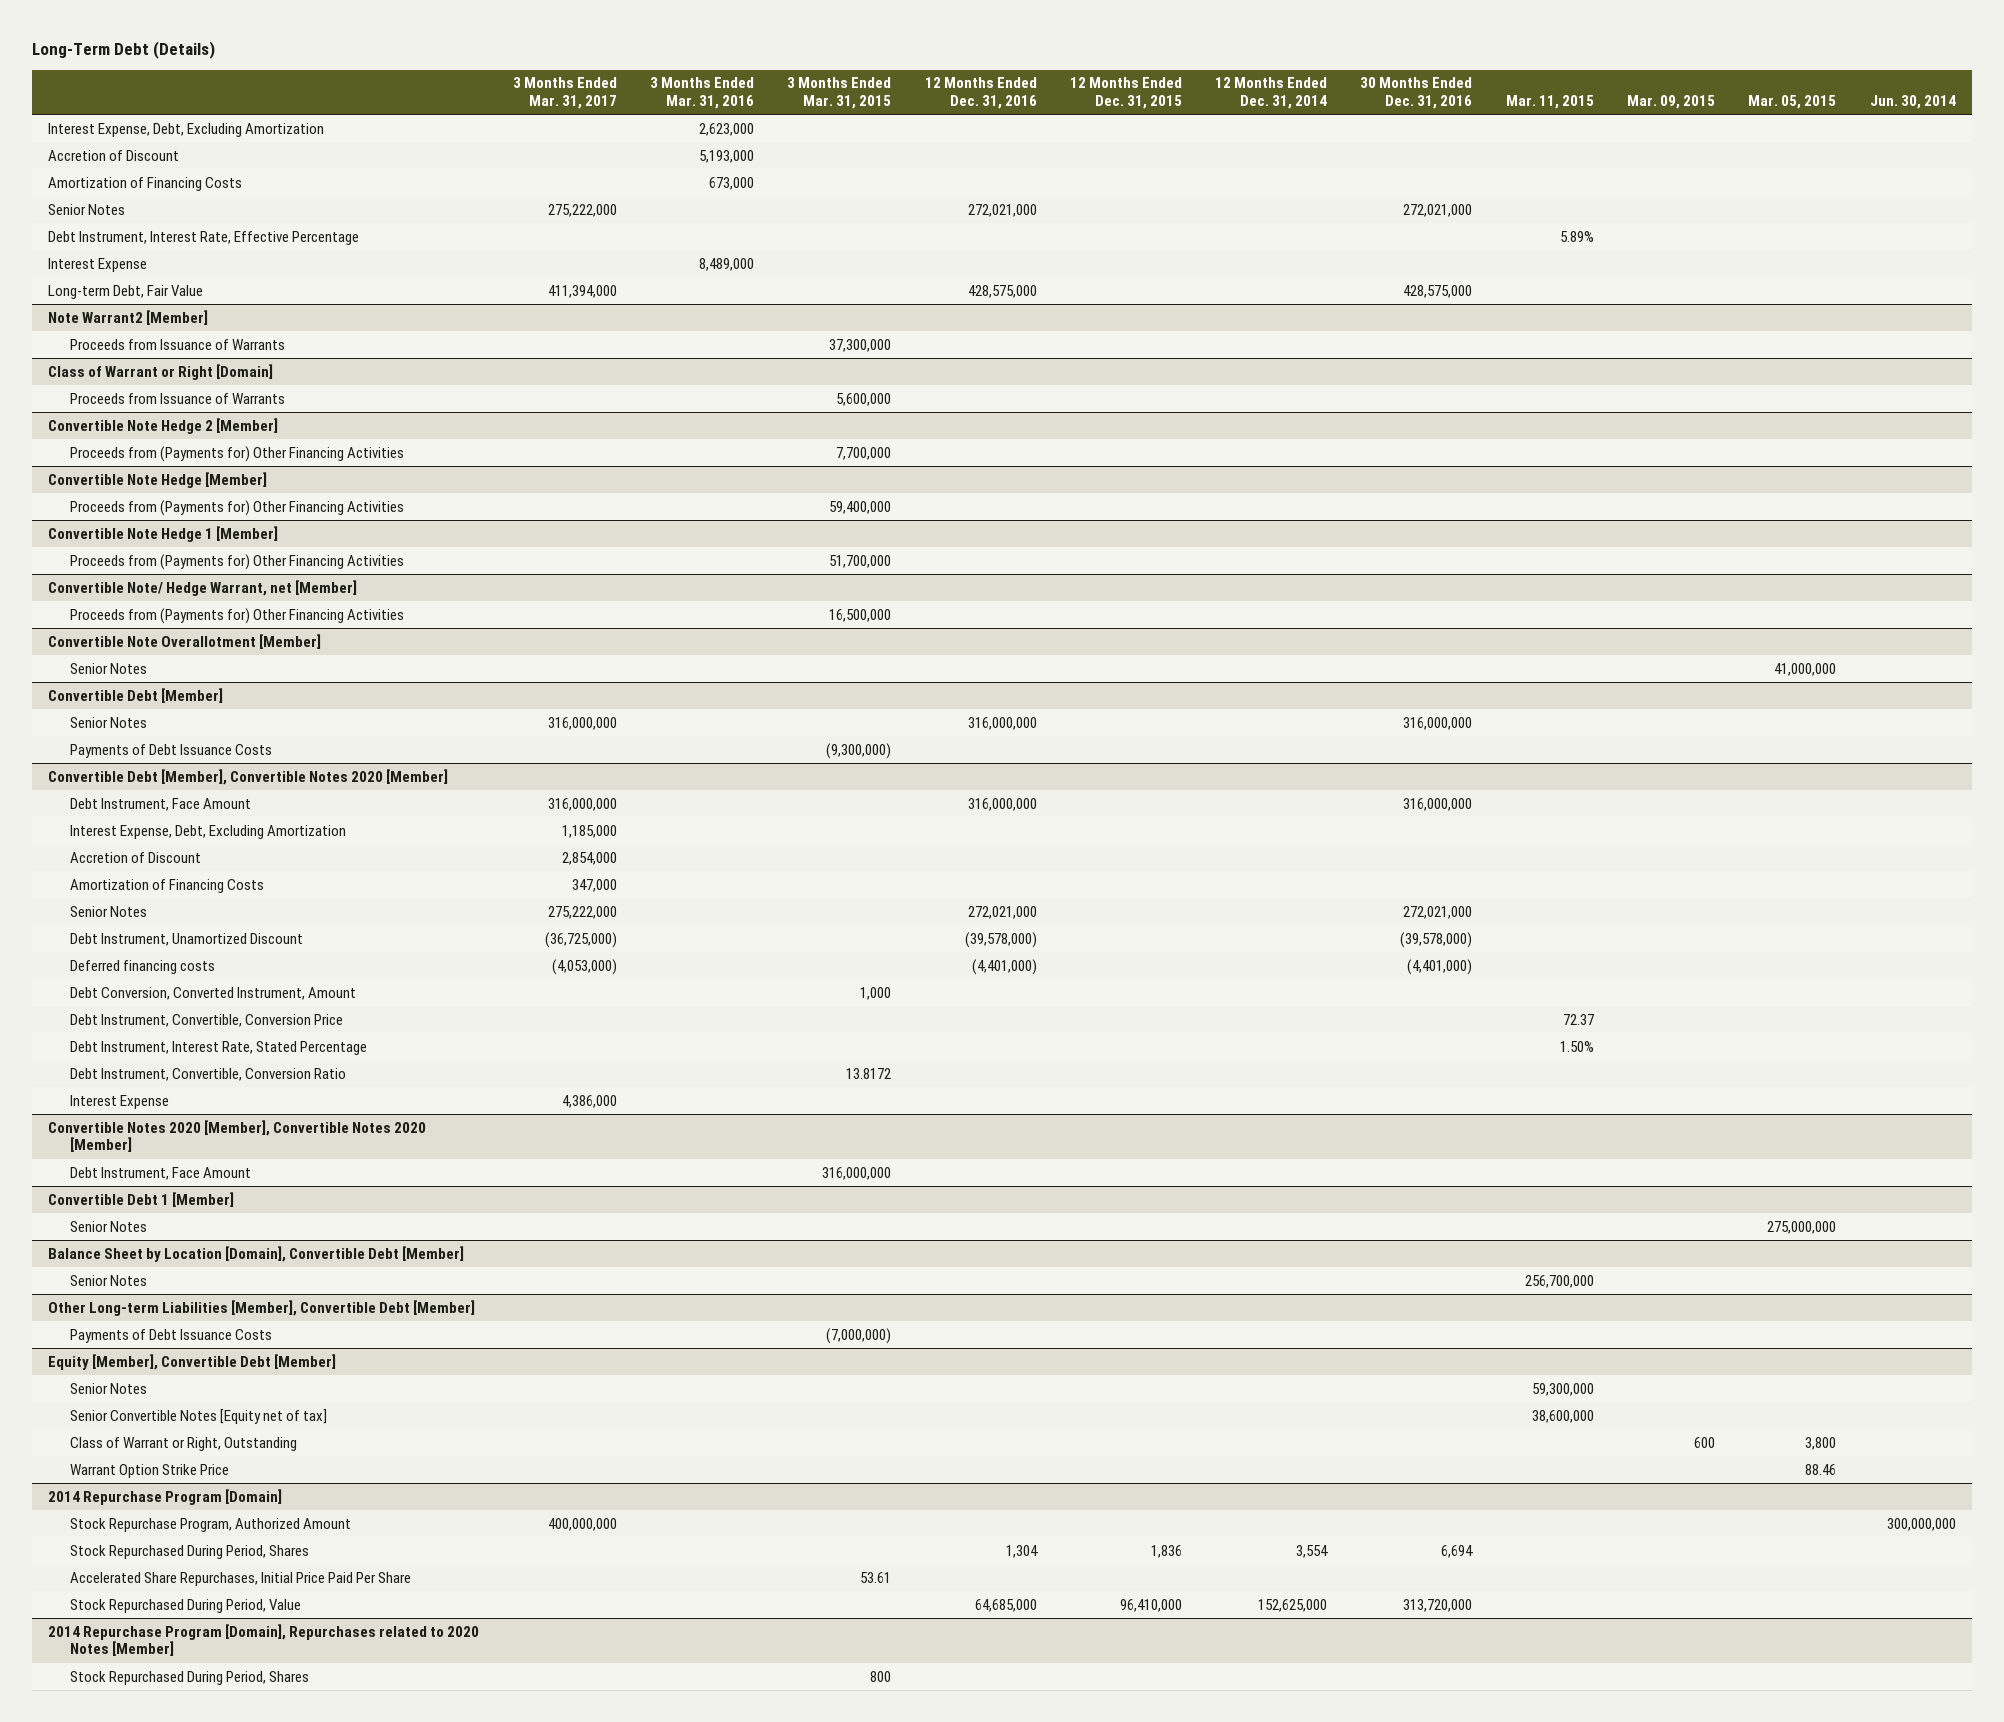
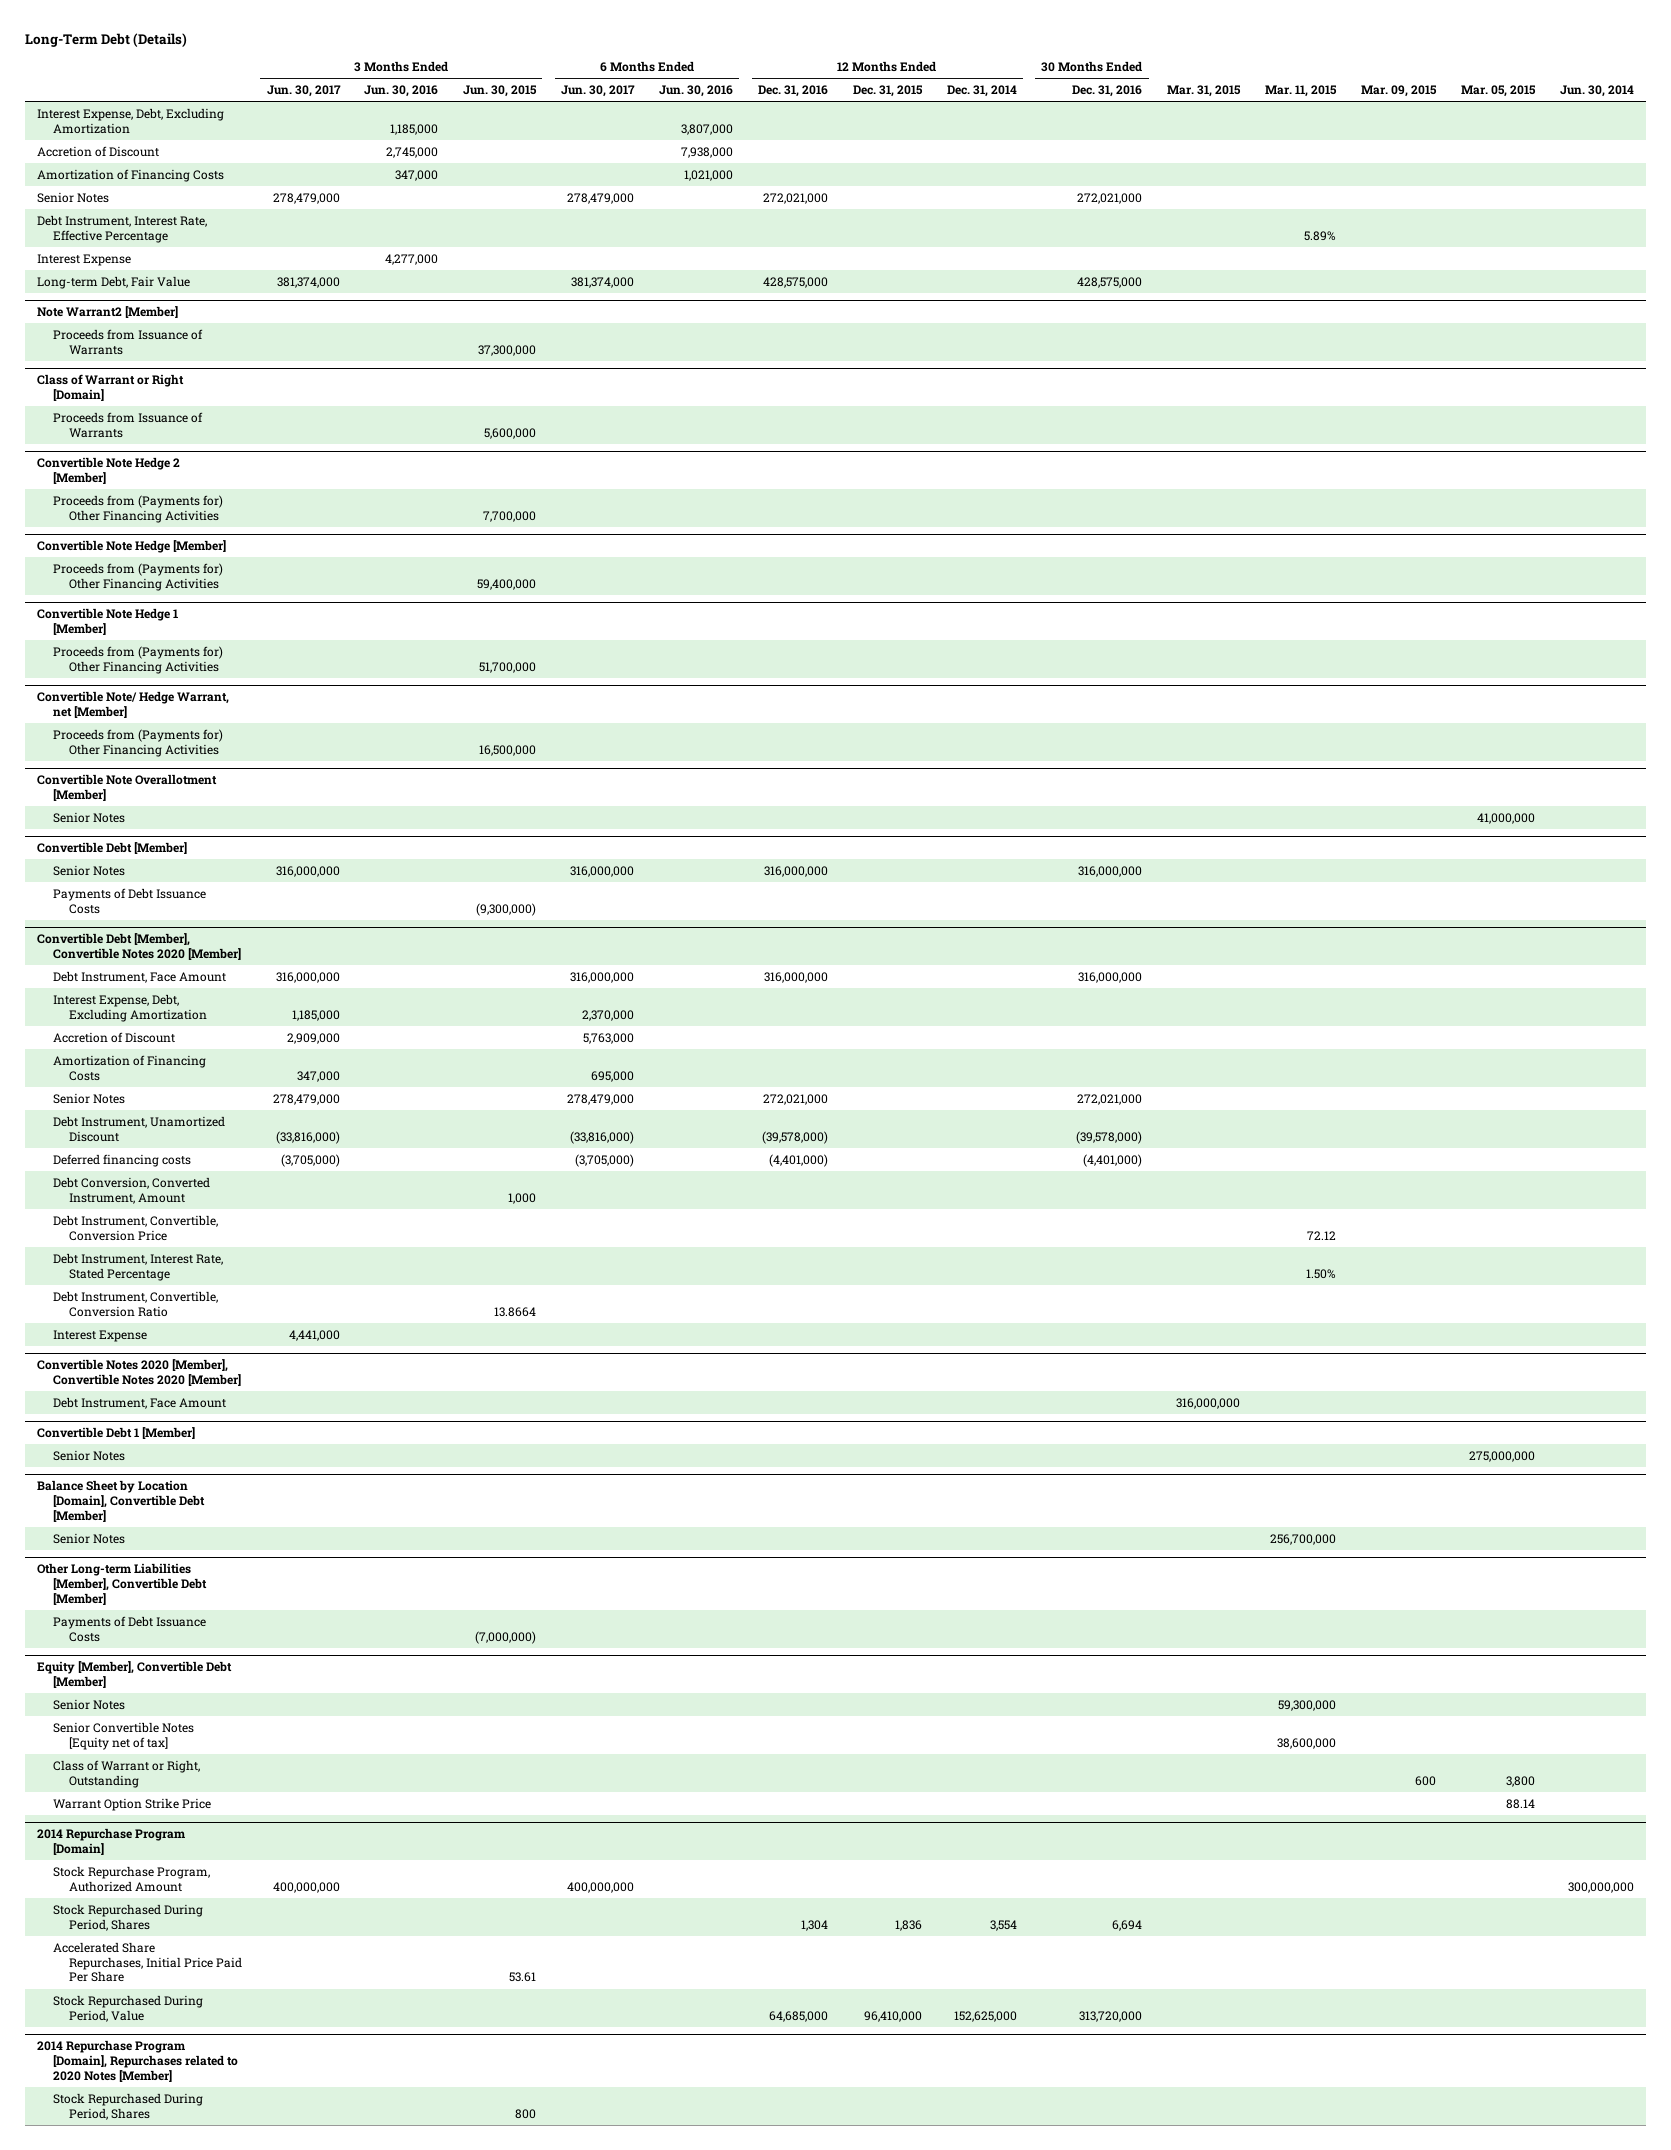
- | 3 Months Ended Mar. 31, 2017 | 3 Months Ended Mar. 31, 2016 | 3 Months Ended Mar. 31, 2015 | 12 Months Ended Dec. 31, 2016 | 12 Months Ended Dec. 31, 2015 | 12 Months Ended Dec. 31, 2014 | 30 Months Ended Dec. 31, 2016 | Mar. 11, 2015 | Mar. 09, 2015 | Mar. 05, 2015 | Jun. 30, 2014
+ | 3 Months Ended Jun. 30, 2017 | 3 Months Ended Jun. 30, 2016 | 3 Months Ended Jun. 30, 2015 | 6 Months Ended Jun. 30, 2017 | 6 Months Ended Jun. 30, 2016 | 12 Months Ended Dec. 31, 2016 | 12 Months Ended Dec. 31, 2015 | 12 Months Ended Dec. 31, 2014 | 30 Months Ended Dec. 31, 2016 | Mar. 31, 2015 | Mar. 11, 2015 | Mar. 09, 2015 | Mar. 05, 2015 | Jun. 30, 2014
@ Convertible Debt [Member], Convertible Notes 2020 [Member]
- Debt Instrument, Convertible, Conversion Price | | | | | | | | 72.37 | | |
+ Debt Instrument, Convertible, Conversion Price | | | | | | | | | | | 72.12 | | |
@ Equity [Member], Convertible Debt [Member]
- Warrant Option Strike Price | | | | | | | | | | 88.46 |
+ Warrant Option Strike Price | | | | | | | | | | | | | 88.14 |

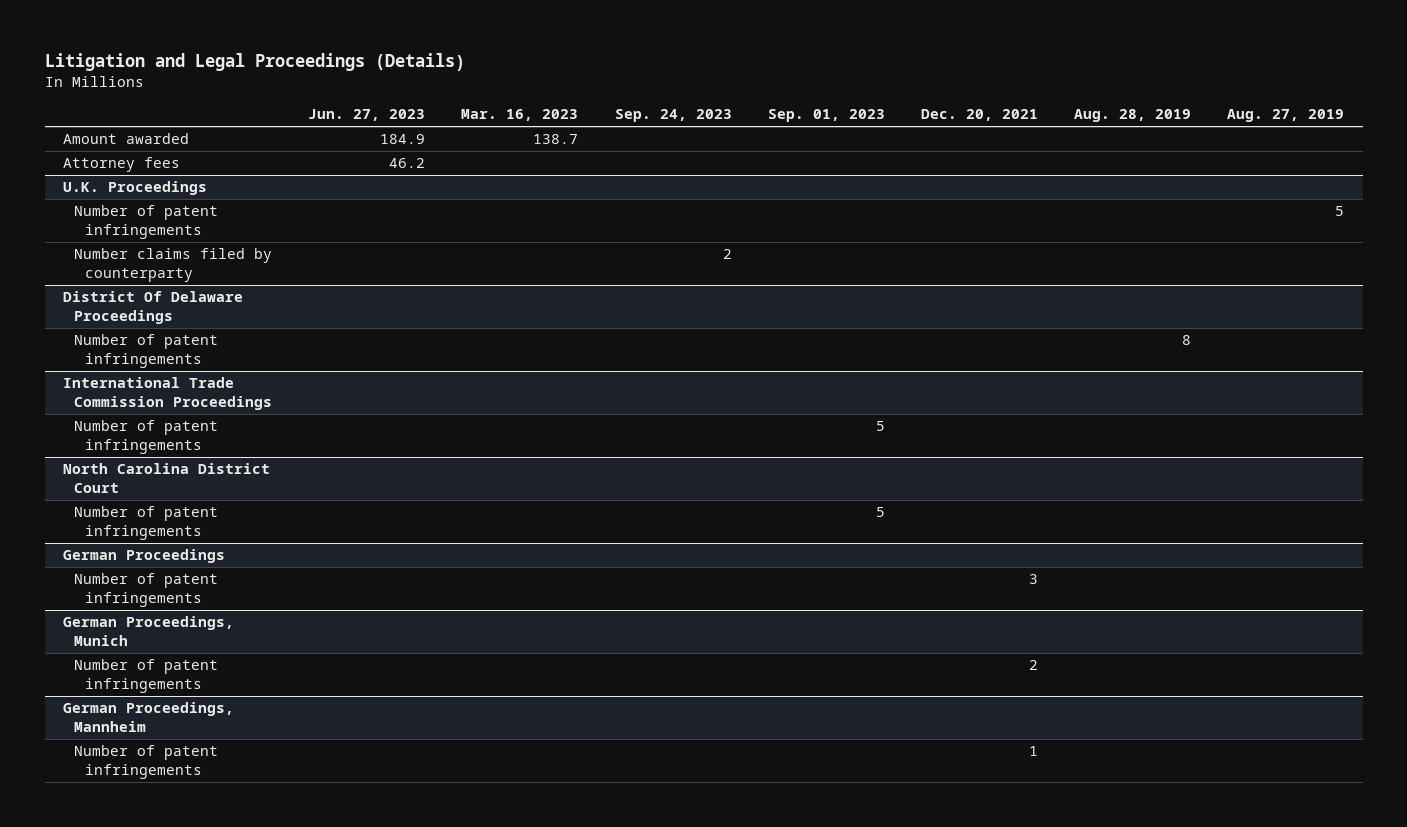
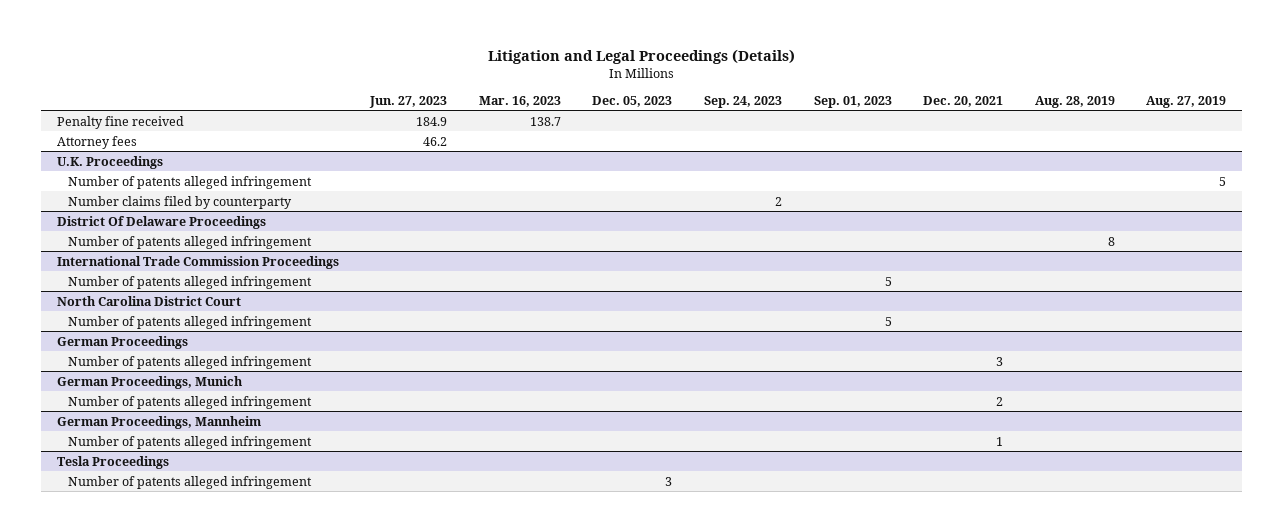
- | Jun. 27, 2023 | Mar. 16, 2023 | Sep. 24, 2023 | Sep. 01, 2023 | Dec. 20, 2021 | Aug. 28, 2019 | Aug. 27, 2019
+ | Jun. 27, 2023 | Mar. 16, 2023 | Dec. 05, 2023 | Sep. 24, 2023 | Sep. 01, 2023 | Dec. 20, 2021 | Aug. 28, 2019 | Aug. 27, 2019
- Amount awarded | 184.9 | 138.7 | | | | |
+ Penalty fine received | 184.9 | 138.7 | | | | | |
@ U.K. Proceedings
- Number of patent infringements | | | | | | | 5
+ Number of patents alleged infringement | | | | | | | | 5
@ District Of Delaware Proceedings
- Number of patent infringements | | | | | | 8 |
+ Number of patents alleged infringement | | | | | | | 8 |
@ International Trade Commission Proceedings
- Number of patent infringements | | | | 5 | | |
+ Number of patents alleged infringement | | | | | 5 | | |
@ North Carolina District Court
- Number of patent infringements | | | | 5 | | |
+ Number of patents alleged infringement | | | | | 5 | | |
@ German Proceedings
- Number of patent infringements | | | | | 3 | |
+ Number of patents alleged infringement | | | | | | 3 | |
@ German Proceedings, Munich
- Number of patent infringements | | | | | 2 | |
+ Number of patents alleged infringement | | | | | | 2 | |
@ German Proceedings, Mannheim
- Number of patent infringements | | | | | 1 | |
+ Number of patents alleged infringement | | | | | | 1 | |
+ Tesla Proceedings
+ Number of patents alleged infringement | | | 3 | | | | |

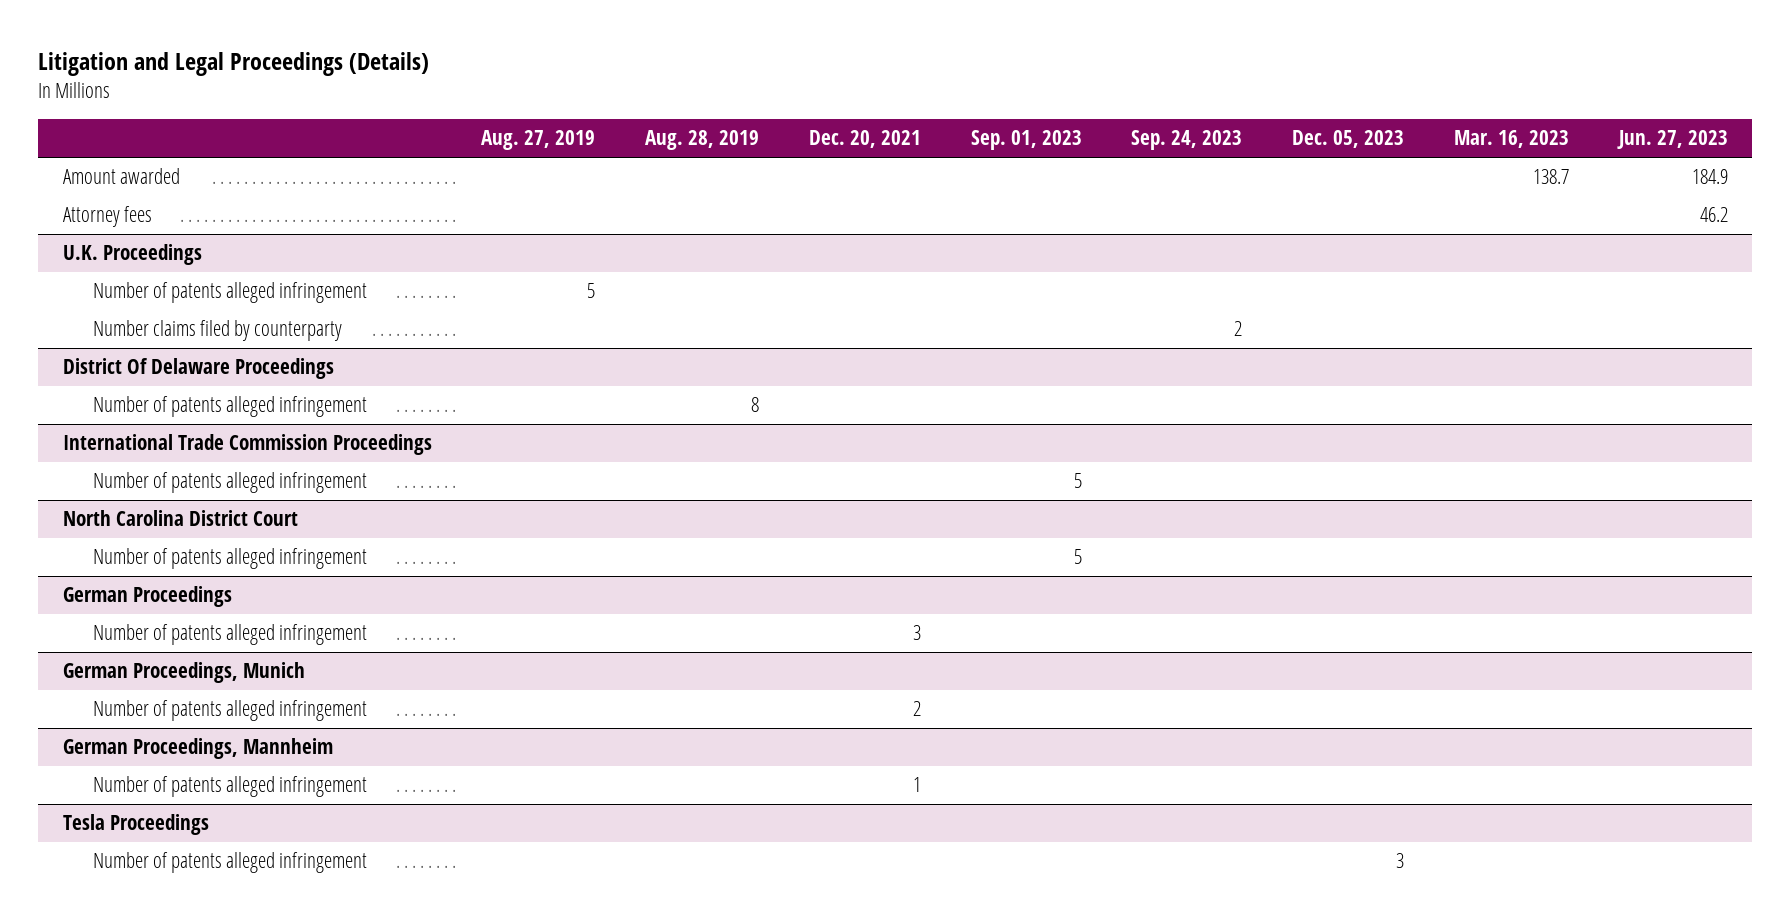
- | Jun. 27, 2023 | Mar. 16, 2023 | Dec. 05, 2023 | Sep. 24, 2023 | Sep. 01, 2023 | Dec. 20, 2021 | Aug. 28, 2019 | Aug. 27, 2019
+ | Aug. 27, 2019 | Aug. 28, 2019 | Dec. 20, 2021 | Sep. 01, 2023 | Sep. 24, 2023 | Dec. 05, 2023 | Mar. 16, 2023 | Jun. 27, 2023
- Penalty fine received | 184.9 | 138.7 | | | | | |
+ Amount awarded | | | | | | | 138.7 | 184.9

